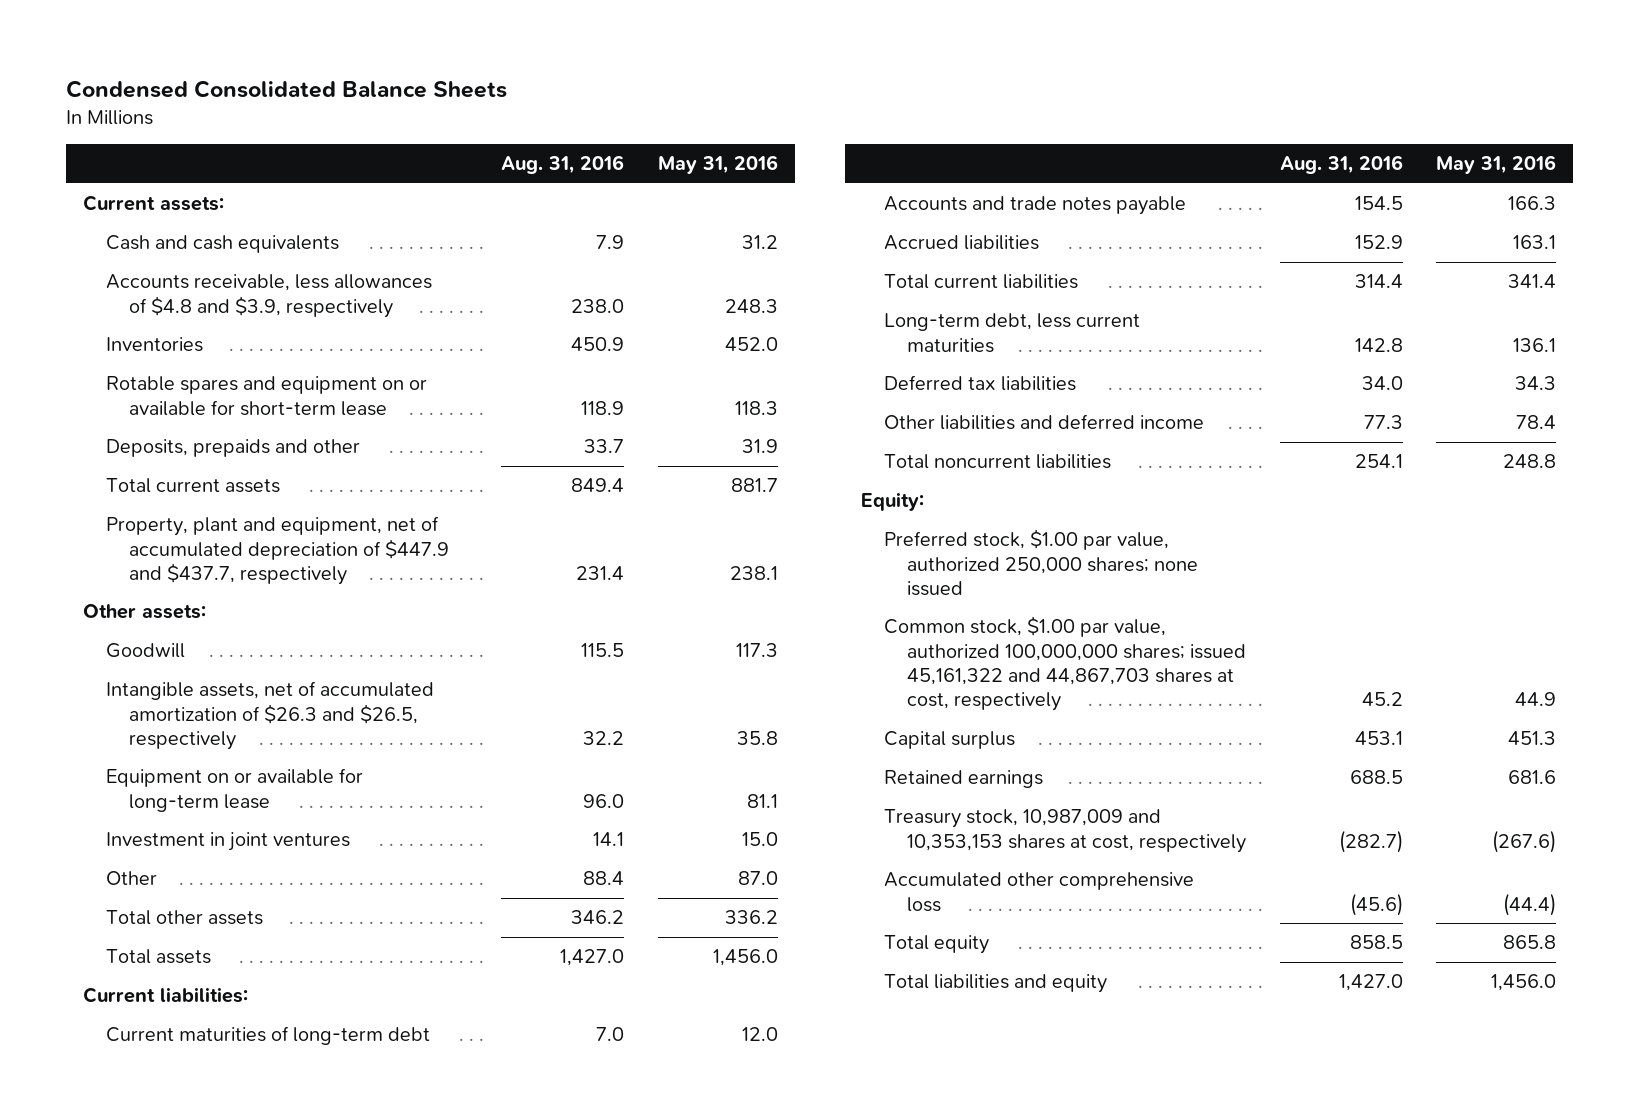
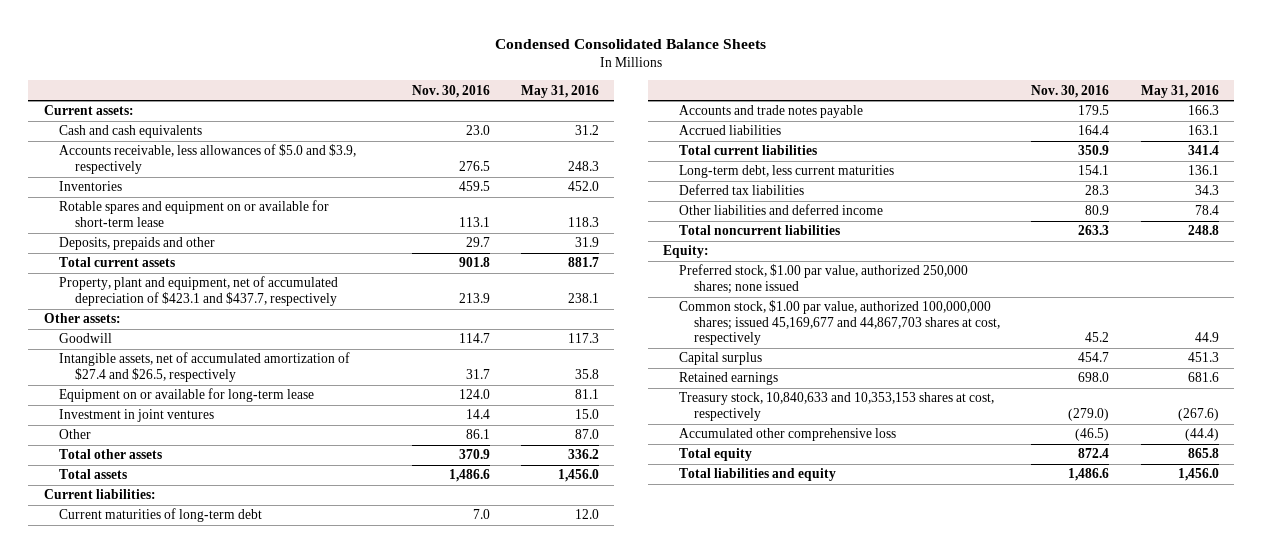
- | Aug. 31, 2016 | May 31, 2016
+ | Nov. 30, 2016 | May 31, 2016
- Accounts receivable, less allowances of $4.8 and $3.9, respectively | 238.0 | 248.3
+ Accounts receivable, less allowances of $5.0 and $3.9, respectively | 276.5 | 248.3
- Property, plant and equipment, net of accumulated depreciation of $447.9 and $437.7, respectively | 231.4 | 238.1
+ Property, plant and equipment, net of accumulated depreciation of $423.1 and $437.7, respectively | 213.9 | 238.1
- Intangible assets, net of accumulated amortization of $26.3 and $26.5, respectively | 32.2 | 35.8
+ Intangible assets, net of accumulated amortization of $27.4 and $26.5, respectively | 31.7 | 35.8
- Common stock, $1.00 par value, authorized 100,000,000 shares; issued 45,161,322 and 44,867,703 shares at cost, respectively | 45.2 | 44.9
+ Common stock, $1.00 par value, authorized 100,000,000 shares; issued 45,169,677 and 44,867,703 shares at cost, respectively | 45.2 | 44.9
- Treasury stock, 10,987,009 and 10,353,153 shares at cost, respectively | (282.7) | (267.6)
+ Treasury stock, 10,840,633 and 10,353,153 shares at cost, respectively | (279.0) | (267.6)

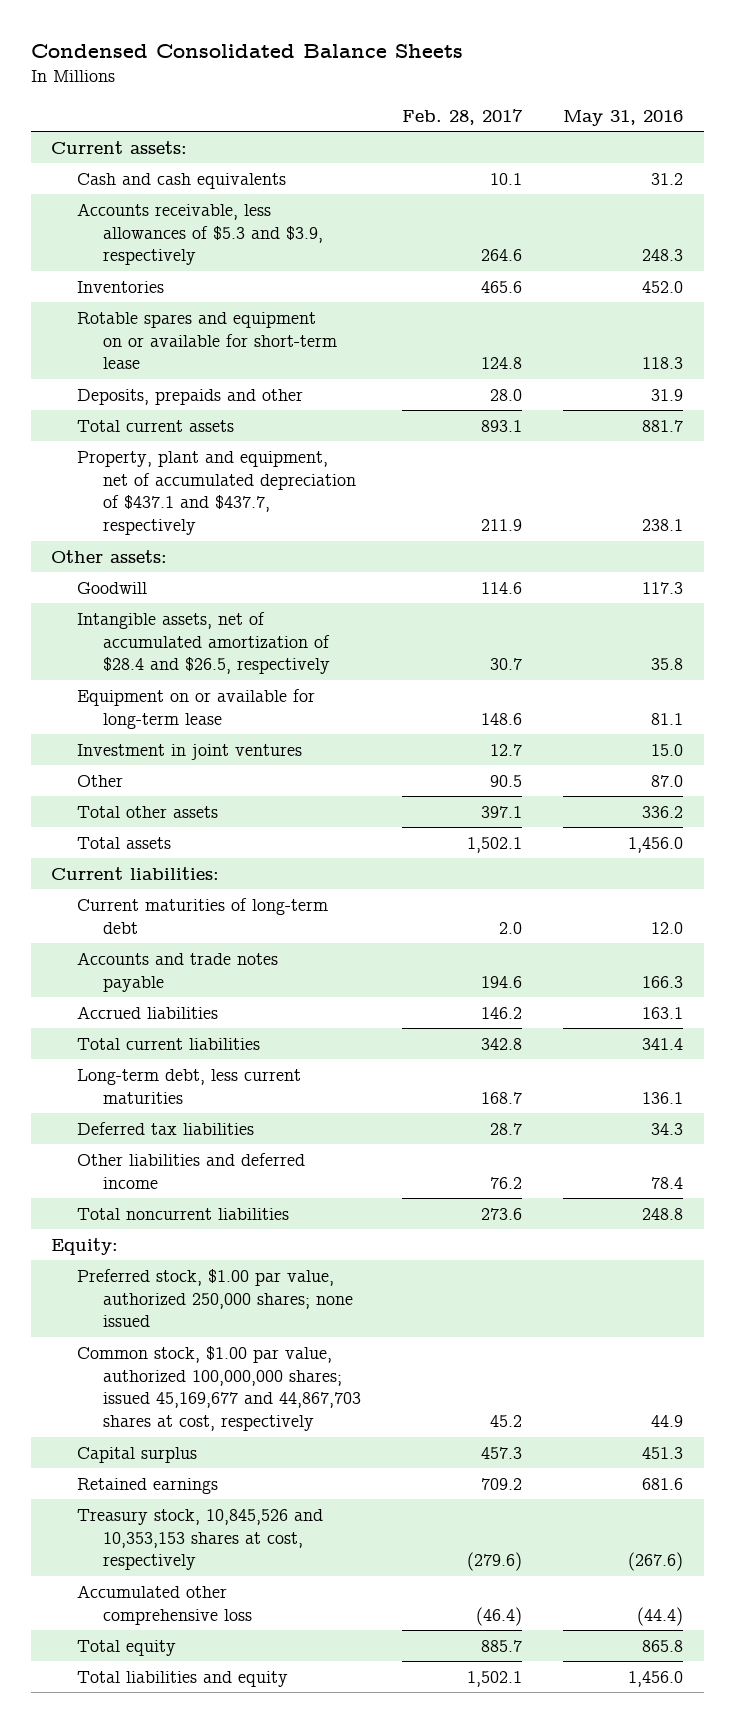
- | Nov. 30, 2016 | May 31, 2016
+ | Feb. 28, 2017 | May 31, 2016
- Accounts receivable, less allowances of $5.0 and $3.9, respectively | 276.5 | 248.3
+ Accounts receivable, less allowances of $5.3 and $3.9, respectively | 264.6 | 248.3
- Property, plant and equipment, net of accumulated depreciation of $423.1 and $437.7, respectively | 213.9 | 238.1
+ Property, plant and equipment, net of accumulated depreciation of $437.1 and $437.7, respectively | 211.9 | 238.1
- Intangible assets, net of accumulated amortization of $27.4 and $26.5, respectively | 31.7 | 35.8
+ Intangible assets, net of accumulated amortization of $28.4 and $26.5, respectively | 30.7 | 35.8
- Treasury stock, 10,840,633 and 10,353,153 shares at cost, respectively | (279.0) | (267.6)
+ Treasury stock, 10,845,526 and 10,353,153 shares at cost, respectively | (279.6) | (267.6)

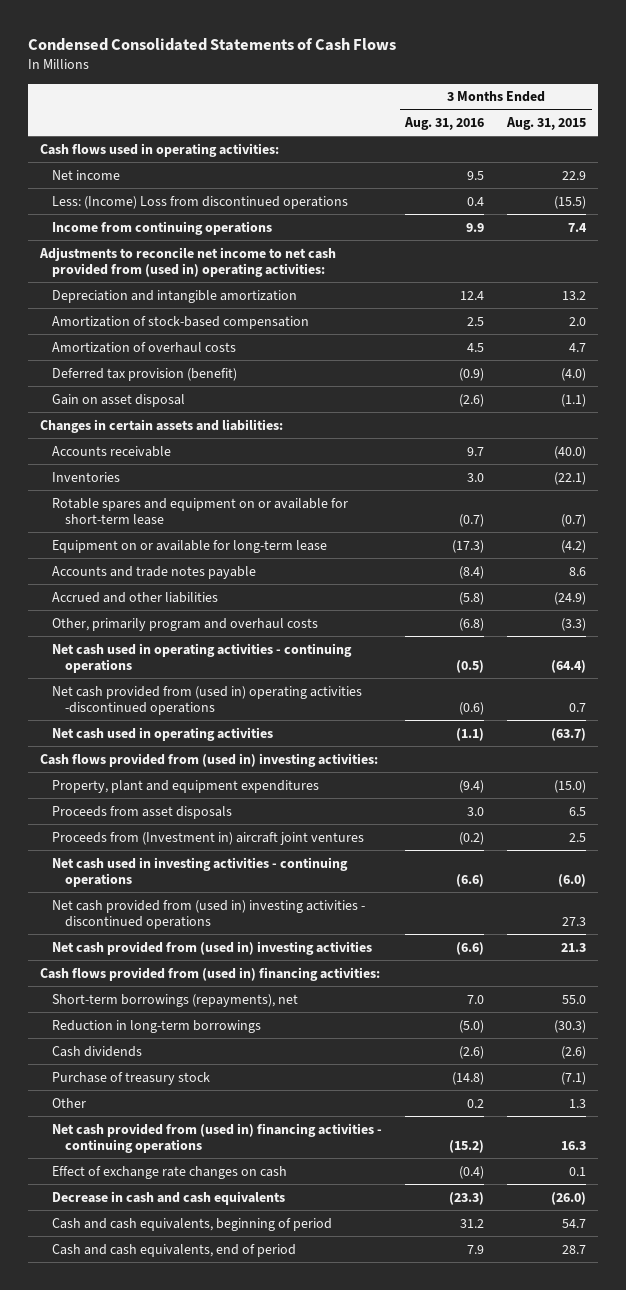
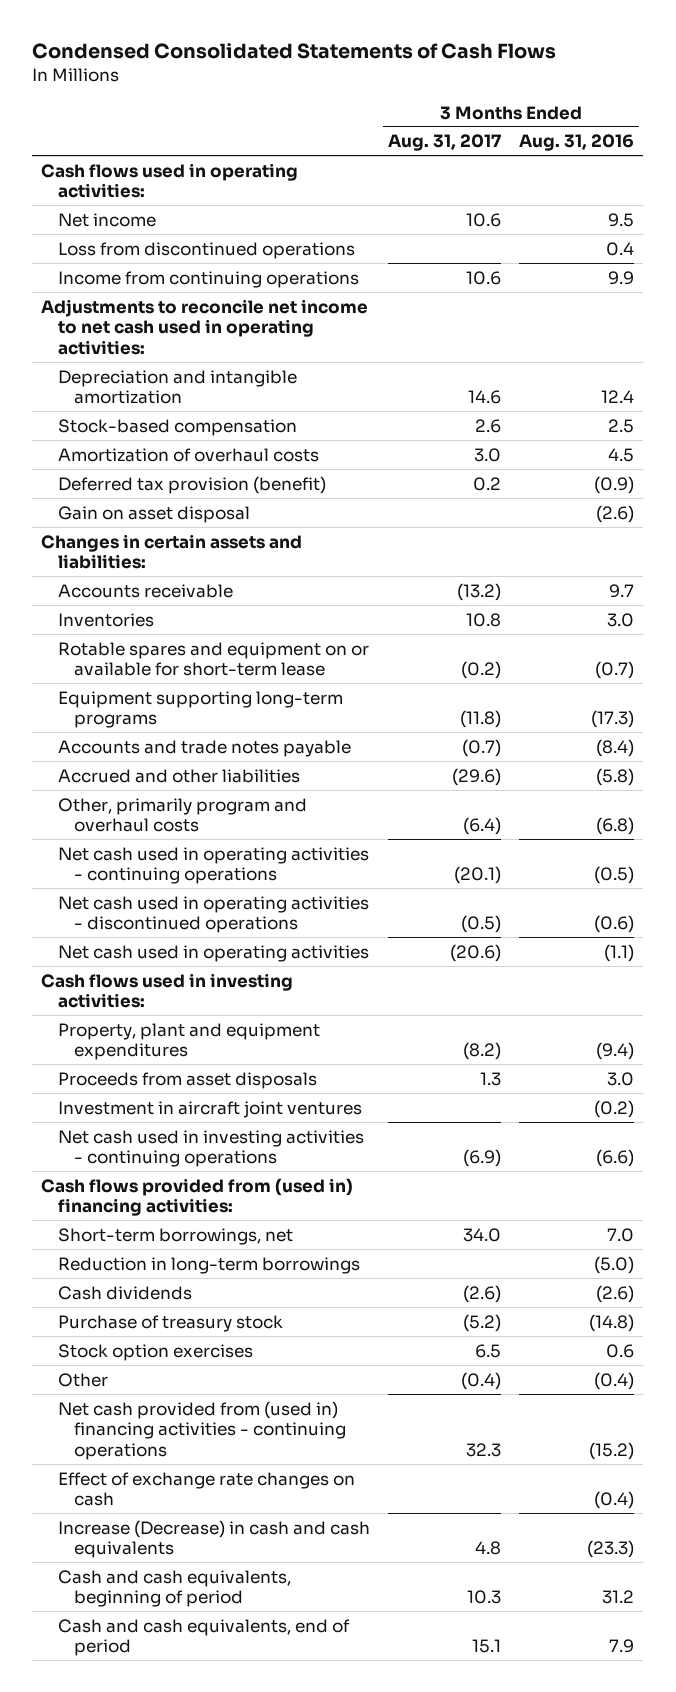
- | 3 Months Ended Aug. 31, 2016 | 3 Months Ended Aug. 31, 2015
+ | 3 Months Ended Aug. 31, 2017 | 3 Months Ended Aug. 31, 2016
- Less: (Income) Loss from discontinued operations | 0.4 | (15.5)
+ Loss from discontinued operations | | 0.4
- Adjustments to reconcile net income to net cash provided from (used in) operating activities:
+ Adjustments to reconcile net income to net cash used in operating activities:
- Amortization of stock-based compensation | 2.5 | 2.0
+ Stock-based compensation | 2.6 | 2.5
- Equipment on or available for long-term lease | (17.3) | (4.2)
+ Equipment supporting long-term programs | (11.8) | (17.3)
- Net cash provided from (used in) operating activities -discontinued operations | (0.6) | 0.7
+ Net cash used in operating activities - discontinued operations | (0.5) | (0.6)
- Cash flows provided from (used in) investing activities:
+ Cash flows used in investing activities:
- Proceeds from (Investment in) aircraft joint ventures | (0.2) | 2.5
+ Investment in aircraft joint ventures | | (0.2)
- Net cash provided from (used in) investing activities - discontinued operations | | 27.3
- Net cash provided from (used in) investing activities | (6.6) | 21.3
- Short-term borrowings (repayments), net | 7.0 | 55.0
+ Short-term borrowings, net | 34.0 | 7.0
- Other | 0.2 | 1.3
+ Stock option exercises | 6.5 | 0.6
+ Other | (0.4) | (0.4)
- Decrease in cash and cash equivalents | (23.3) | (26.0)
+ Increase (Decrease) in cash and cash equivalents | 4.8 | (23.3)

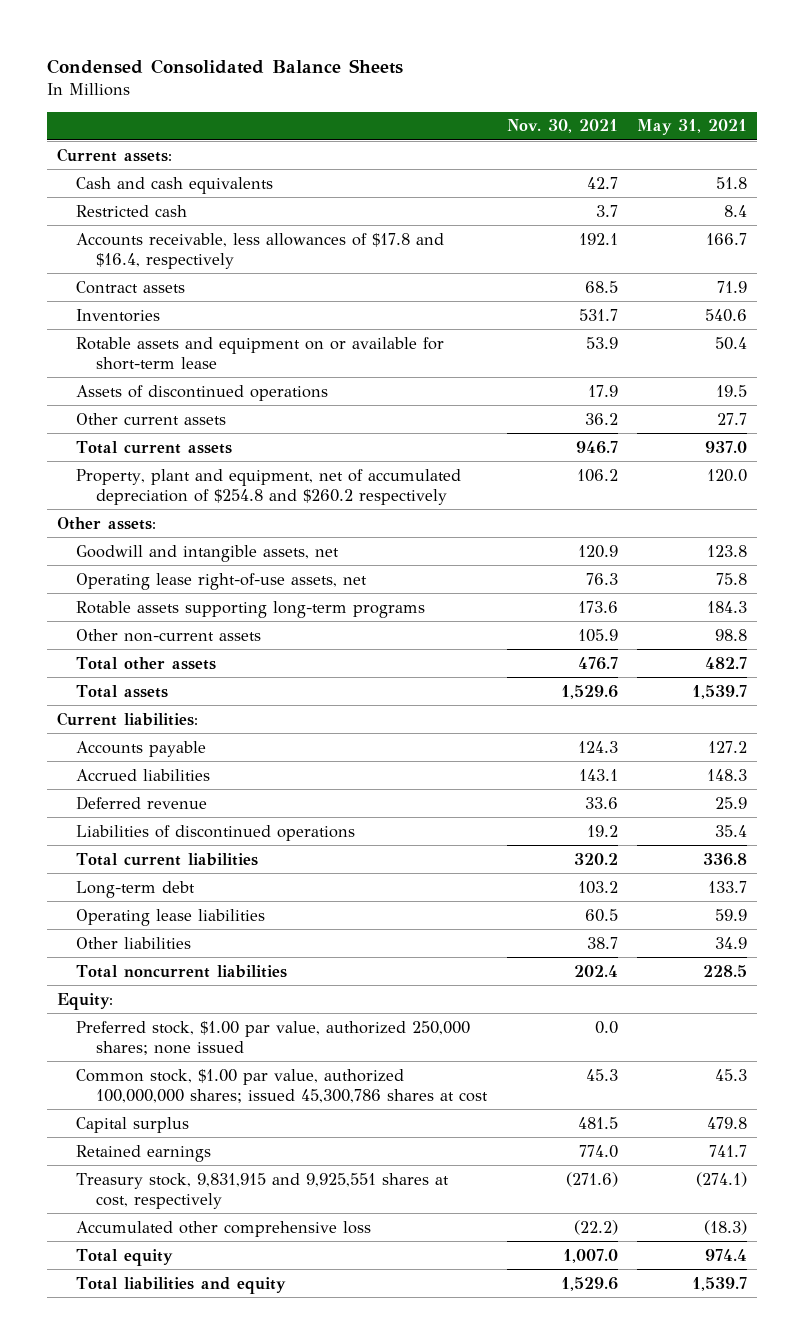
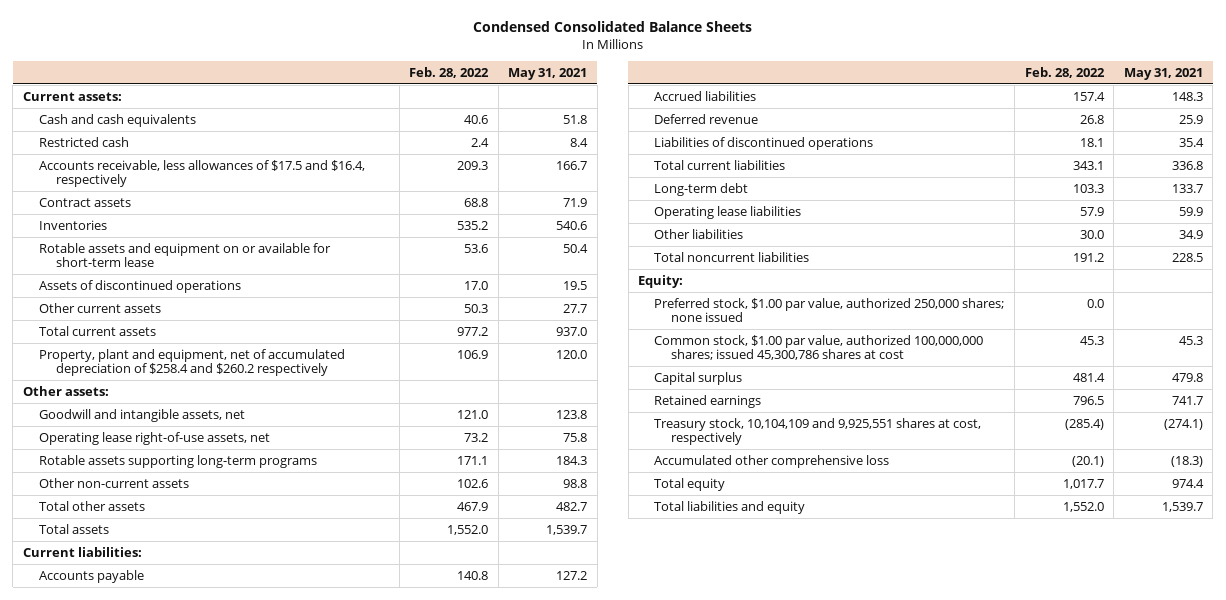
- | Nov. 30, 2021 | May 31, 2021
+ | Feb. 28, 2022 | May 31, 2021
- Accounts receivable, less allowances of $17.8 and $16.4, respectively | 192.1 | 166.7
+ Accounts receivable, less allowances of $17.5 and $16.4, respectively | 209.3 | 166.7
- Property, plant and equipment, net of accumulated depreciation of $254.8 and $260.2 respectively | 106.2 | 120.0
+ Property, plant and equipment, net of accumulated depreciation of $258.4 and $260.2 respectively | 106.9 | 120.0
- Treasury stock, 9,831,915 and 9,925,551 shares at cost, respectively | (271.6) | (274.1)
+ Treasury stock, 10,104,109 and 9,925,551 shares at cost, respectively | (285.4) | (274.1)

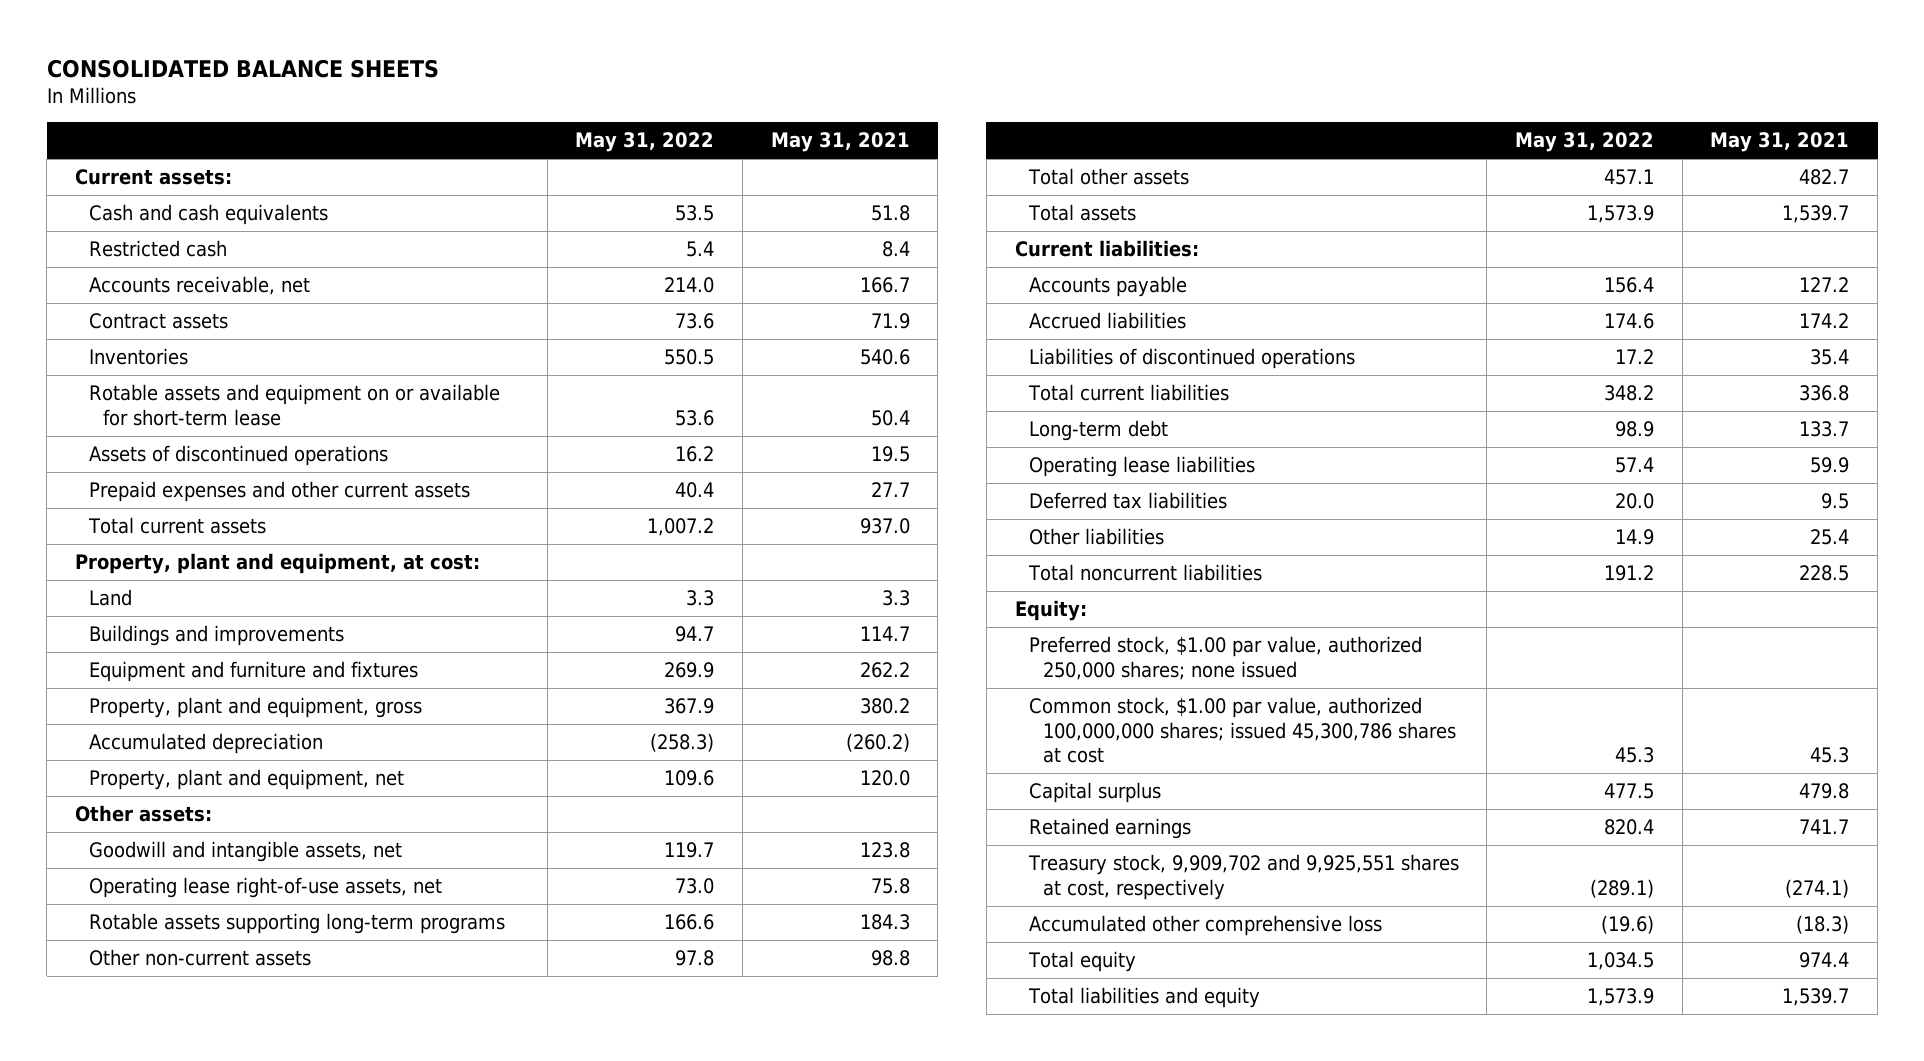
- Condensed Consolidated Balance Sheets
+ CONSOLIDATED BALANCE SHEETS
- | Feb. 28, 2022 | May 31, 2021
+ | May 31, 2022 | May 31, 2021
- Accounts receivable, less allowances of $17.5 and $16.4, respectively | 209.3 | 166.7
+ Accounts receivable, net | 214.0 | 166.7
- Other current assets | 50.3 | 27.7
+ Prepaid expenses and other current assets | 40.4 | 27.7
- Property, plant and equipment, net of accumulated depreciation of $258.4 and $260.2 respectively | 106.9 | 120.0
+ Property, plant and equipment, at cost:
+ Land | 3.3 | 3.3
+ Buildings and improvements | 94.7 | 114.7
+ Equipment and furniture and fixtures | 269.9 | 262.2
+ Property, plant and equipment, gross | 367.9 | 380.2
+ Accumulated depreciation | (258.3) | (260.2)
+ Property, plant and equipment, net | 109.6 | 120.0
- Accrued liabilities | 157.4 | 148.3
- Deferred revenue | 26.8 | 25.9
+ Accrued liabilities | 174.6 | 174.2
- Other liabilities | 30.0 | 34.9
+ Deferred tax liabilities | 20.0 | 9.5
+ Other liabilities | 14.9 | 25.4
- Treasury stock, 10,104,109 and 9,925,551 shares at cost, respectively | (285.4) | (274.1)
+ Treasury stock, 9,909,702 and 9,925,551 shares at cost, respectively | (289.1) | (274.1)

